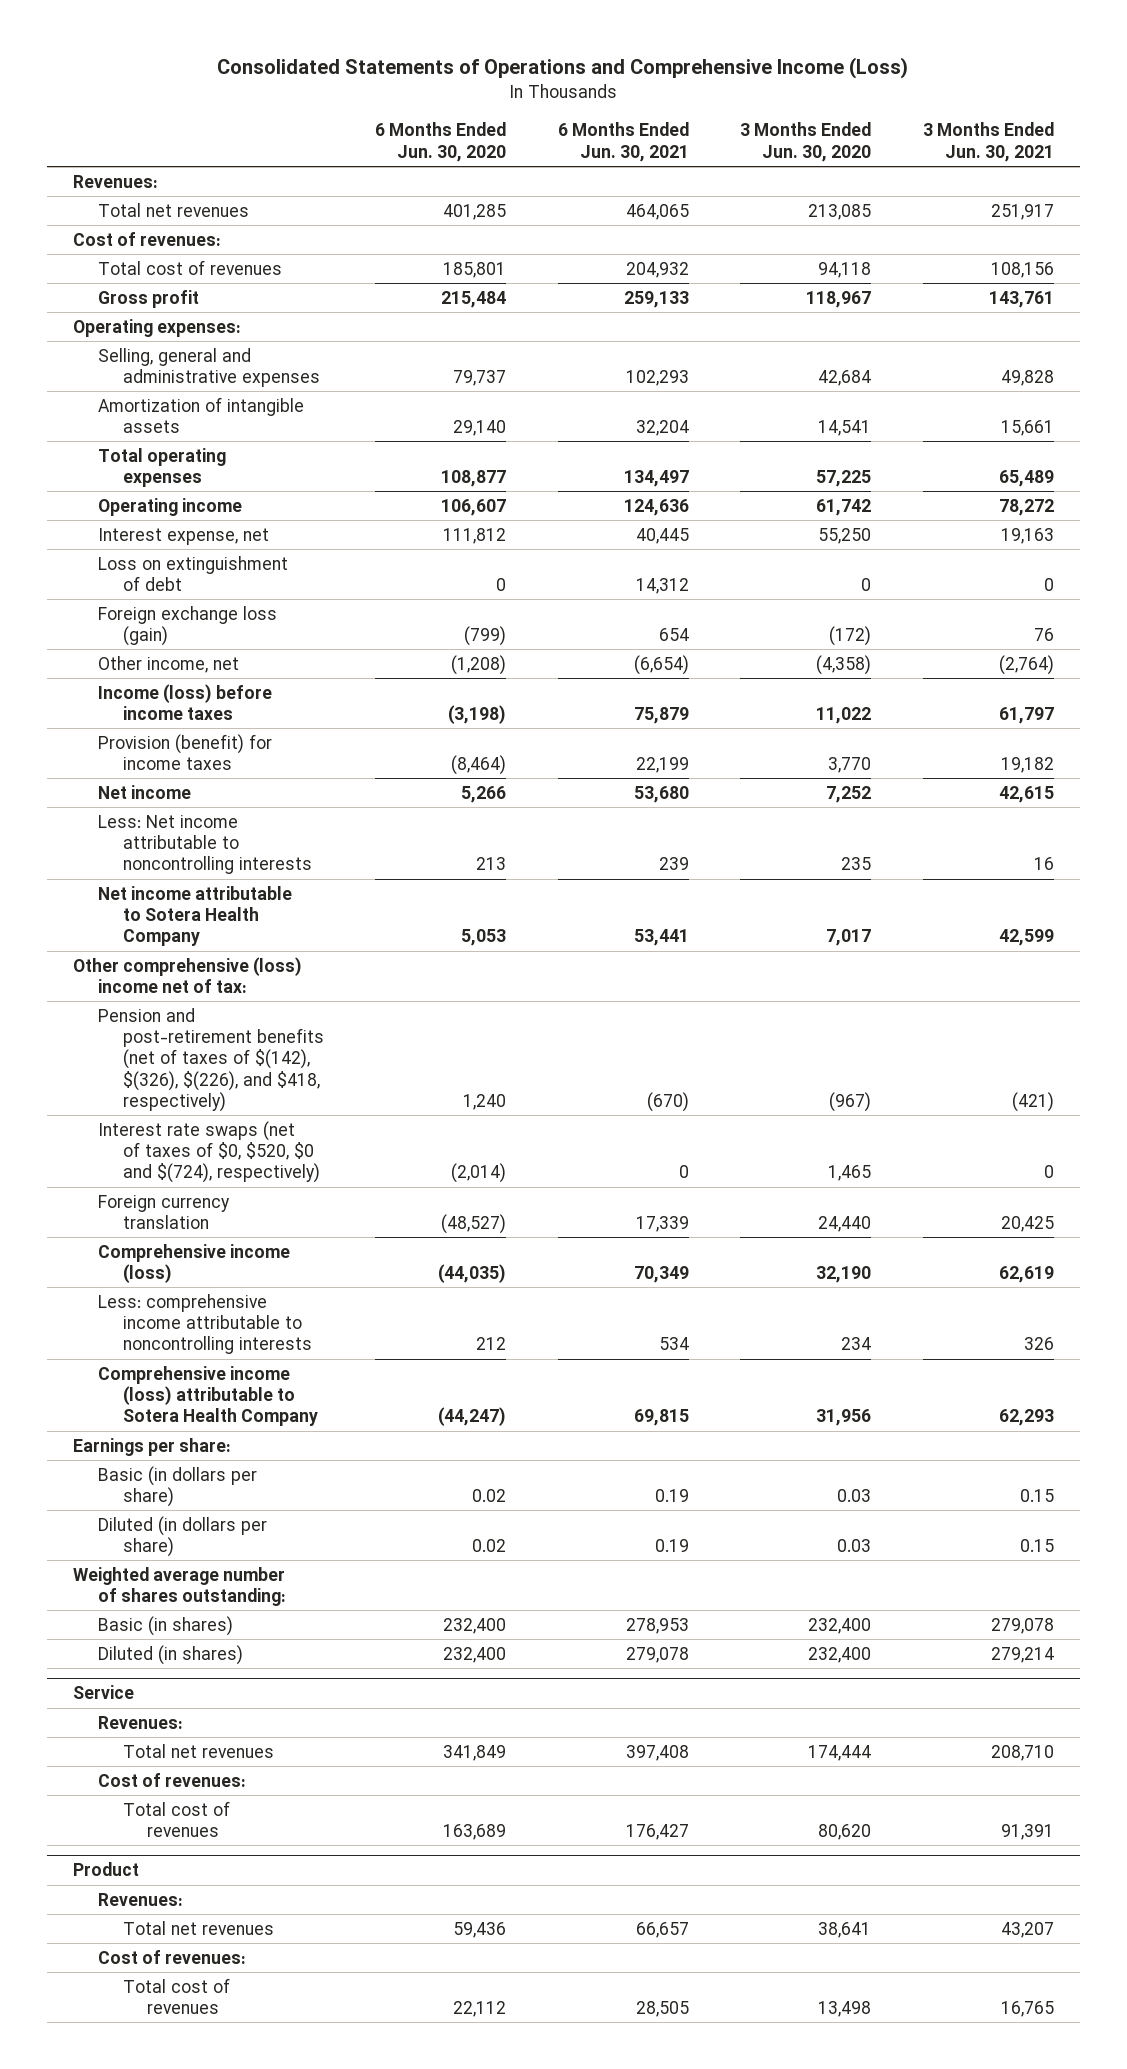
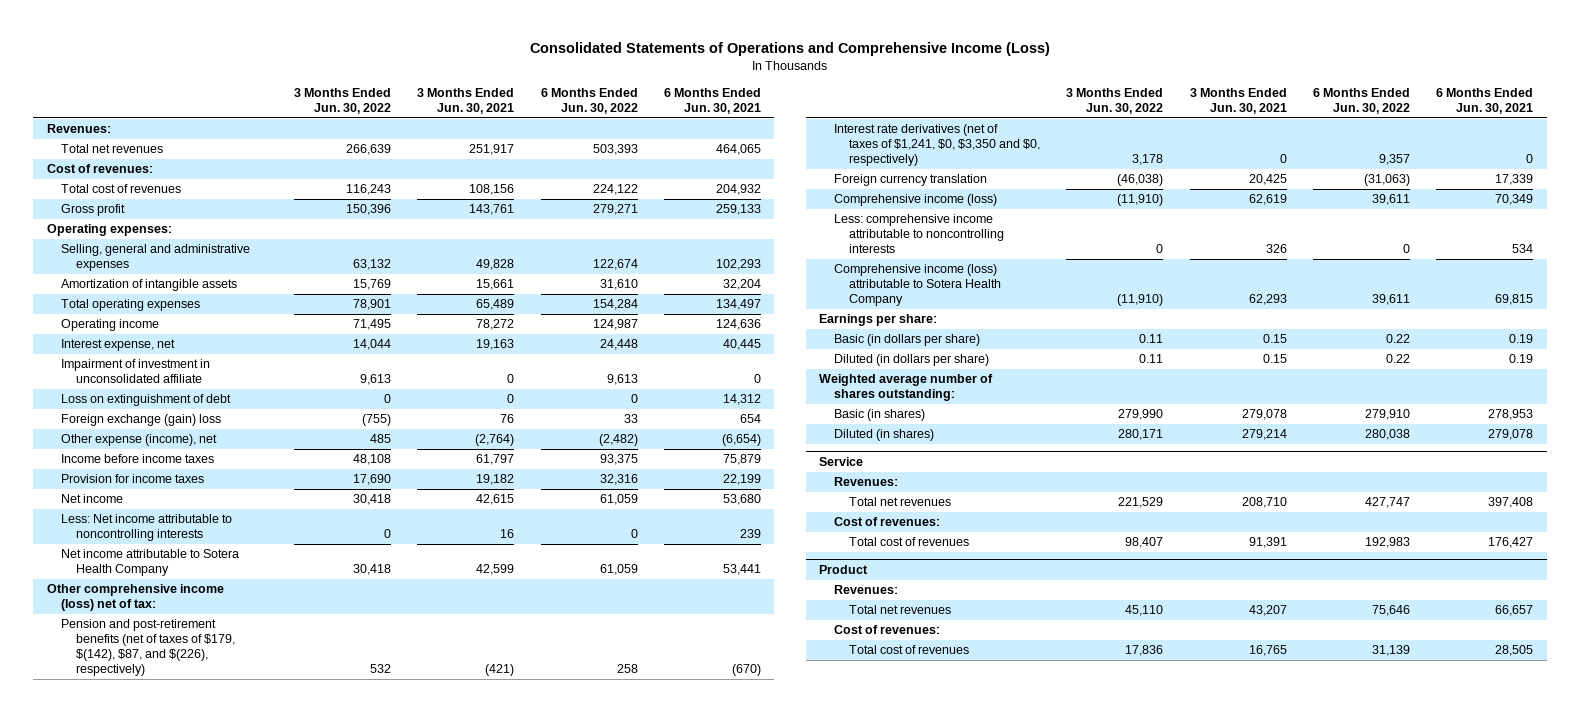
- | 6 Months Ended Jun. 30, 2020 | 6 Months Ended Jun. 30, 2021 | 3 Months Ended Jun. 30, 2020 | 3 Months Ended Jun. 30, 2021
+ | 3 Months Ended Jun. 30, 2022 | 3 Months Ended Jun. 30, 2021 | 6 Months Ended Jun. 30, 2022 | 6 Months Ended Jun. 30, 2021
+ Impairment of investment in unconsolidated affiliate | 9,613 | 0 | 9,613 | 0
- Foreign exchange loss (gain) | (799) | 654 | (172) | 76
- Other income, net | (1,208) | (6,654) | (4,358) | (2,764)
- Income (loss) before income taxes | (3,198) | 75,879 | 11,022 | 61,797
- Provision (benefit) for income taxes | (8,464) | 22,199 | 3,770 | 19,182
+ Foreign exchange (gain) loss | (755) | 76 | 33 | 654
+ Other expense (income), net | 485 | (2,764) | (2,482) | (6,654)
+ Income before income taxes | 48,108 | 61,797 | 93,375 | 75,879
+ Provision for income taxes | 17,690 | 19,182 | 32,316 | 22,199
- Other comprehensive (loss) income net of tax:
- Pension and post-retirement benefits (net of taxes of $(142), $(326), $(226), and $418, respectively) | 1,240 | (670) | (967) | (421)
- Interest rate swaps (net of taxes of $0, $520, $0 and $(724), respectively) | (2,014) | 0 | 1,465 | 0
+ Other comprehensive income (loss) net of tax:
+ Pension and post-retirement benefits (net of taxes of $179, $(142), $87, and $(226), respectively) | 532 | (421) | 258 | (670)
+ Interest rate derivatives (net of taxes of $1,241, $0, $3,350 and $0, respectively) | 3,178 | 0 | 9,357 | 0

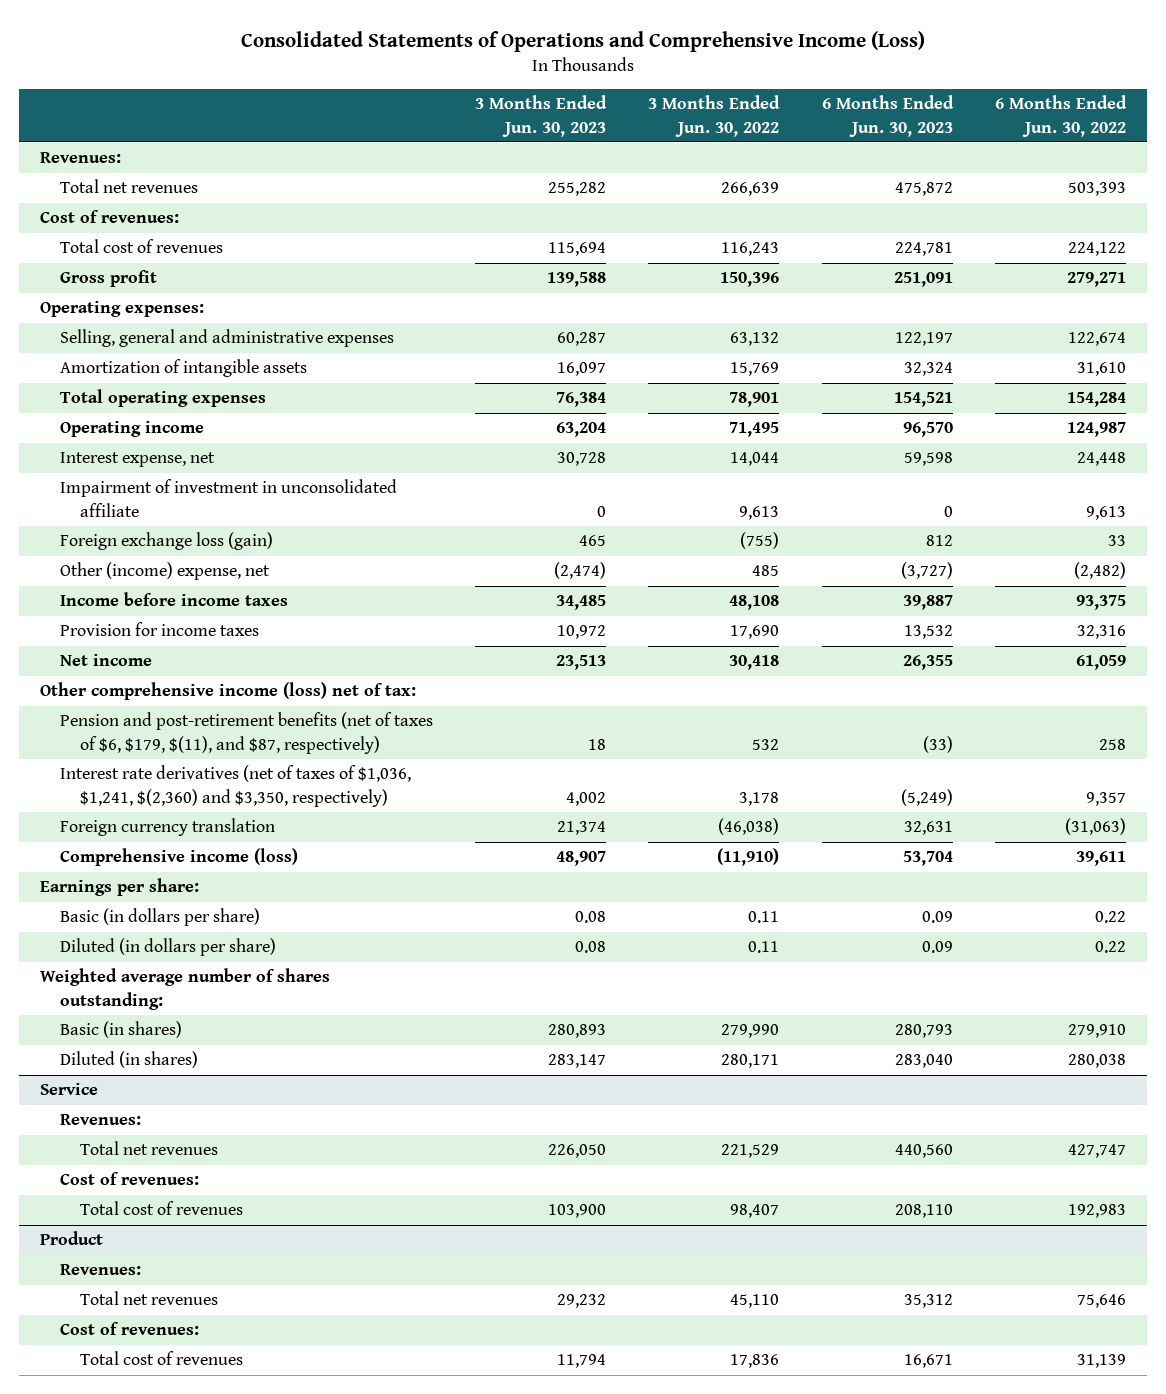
- | 3 Months Ended Jun. 30, 2022 | 3 Months Ended Jun. 30, 2021 | 6 Months Ended Jun. 30, 2022 | 6 Months Ended Jun. 30, 2021
+ | 3 Months Ended Jun. 30, 2023 | 3 Months Ended Jun. 30, 2022 | 6 Months Ended Jun. 30, 2023 | 6 Months Ended Jun. 30, 2022
- Loss on extinguishment of debt | 0 | 0 | 0 | 14,312
- Foreign exchange (gain) loss | (755) | 76 | 33 | 654
- Other expense (income), net | 485 | (2,764) | (2,482) | (6,654)
+ Foreign exchange loss (gain) | 465 | (755) | 812 | 33
+ Other (income) expense, net | (2,474) | 485 | (3,727) | (2,482)
- Less: Net income attributable to noncontrolling interests | 0 | 16 | 0 | 239
- Net income attributable to Sotera Health Company | 30,418 | 42,599 | 61,059 | 53,441
- Pension and post-retirement benefits (net of taxes of $179, $(142), $87, and $(226), respectively) | 532 | (421) | 258 | (670)
- Interest rate derivatives (net of taxes of $1,241, $0, $3,350 and $0, respectively) | 3,178 | 0 | 9,357 | 0
+ Pension and post-retirement benefits (net of taxes of $6, $179, $(11), and $87, respectively) | 18 | 532 | (33) | 258
+ Interest rate derivatives (net of taxes of $1,036, $1,241, $(2,360) and $3,350, respectively) | 4,002 | 3,178 | (5,249) | 9,357
- Less: comprehensive income attributable to noncontrolling interests | 0 | 326 | 0 | 534
- Comprehensive income (loss) attributable to Sotera Health Company | (11,910) | 62,293 | 39,611 | 69,815

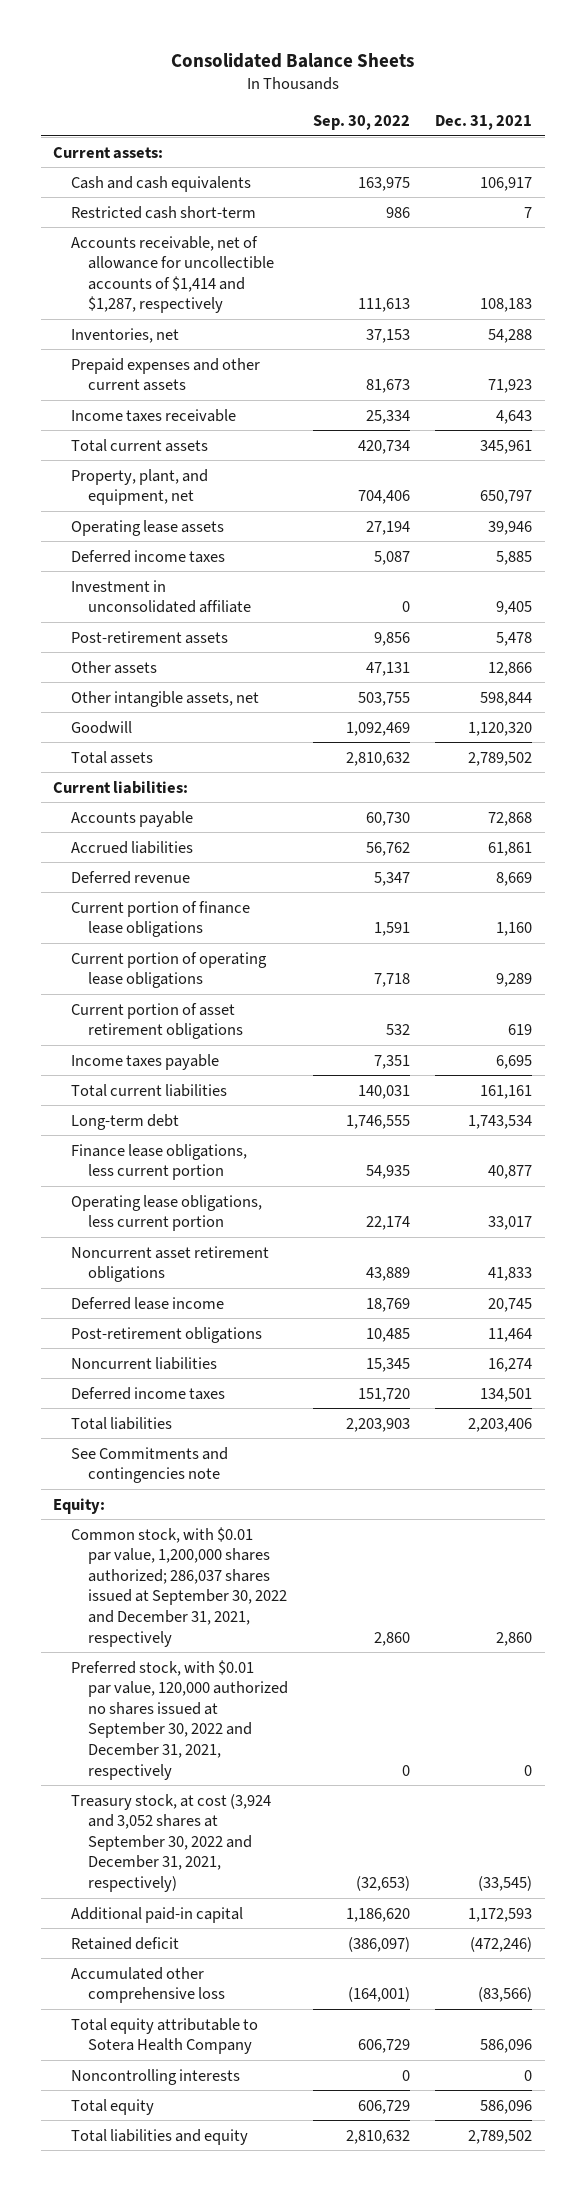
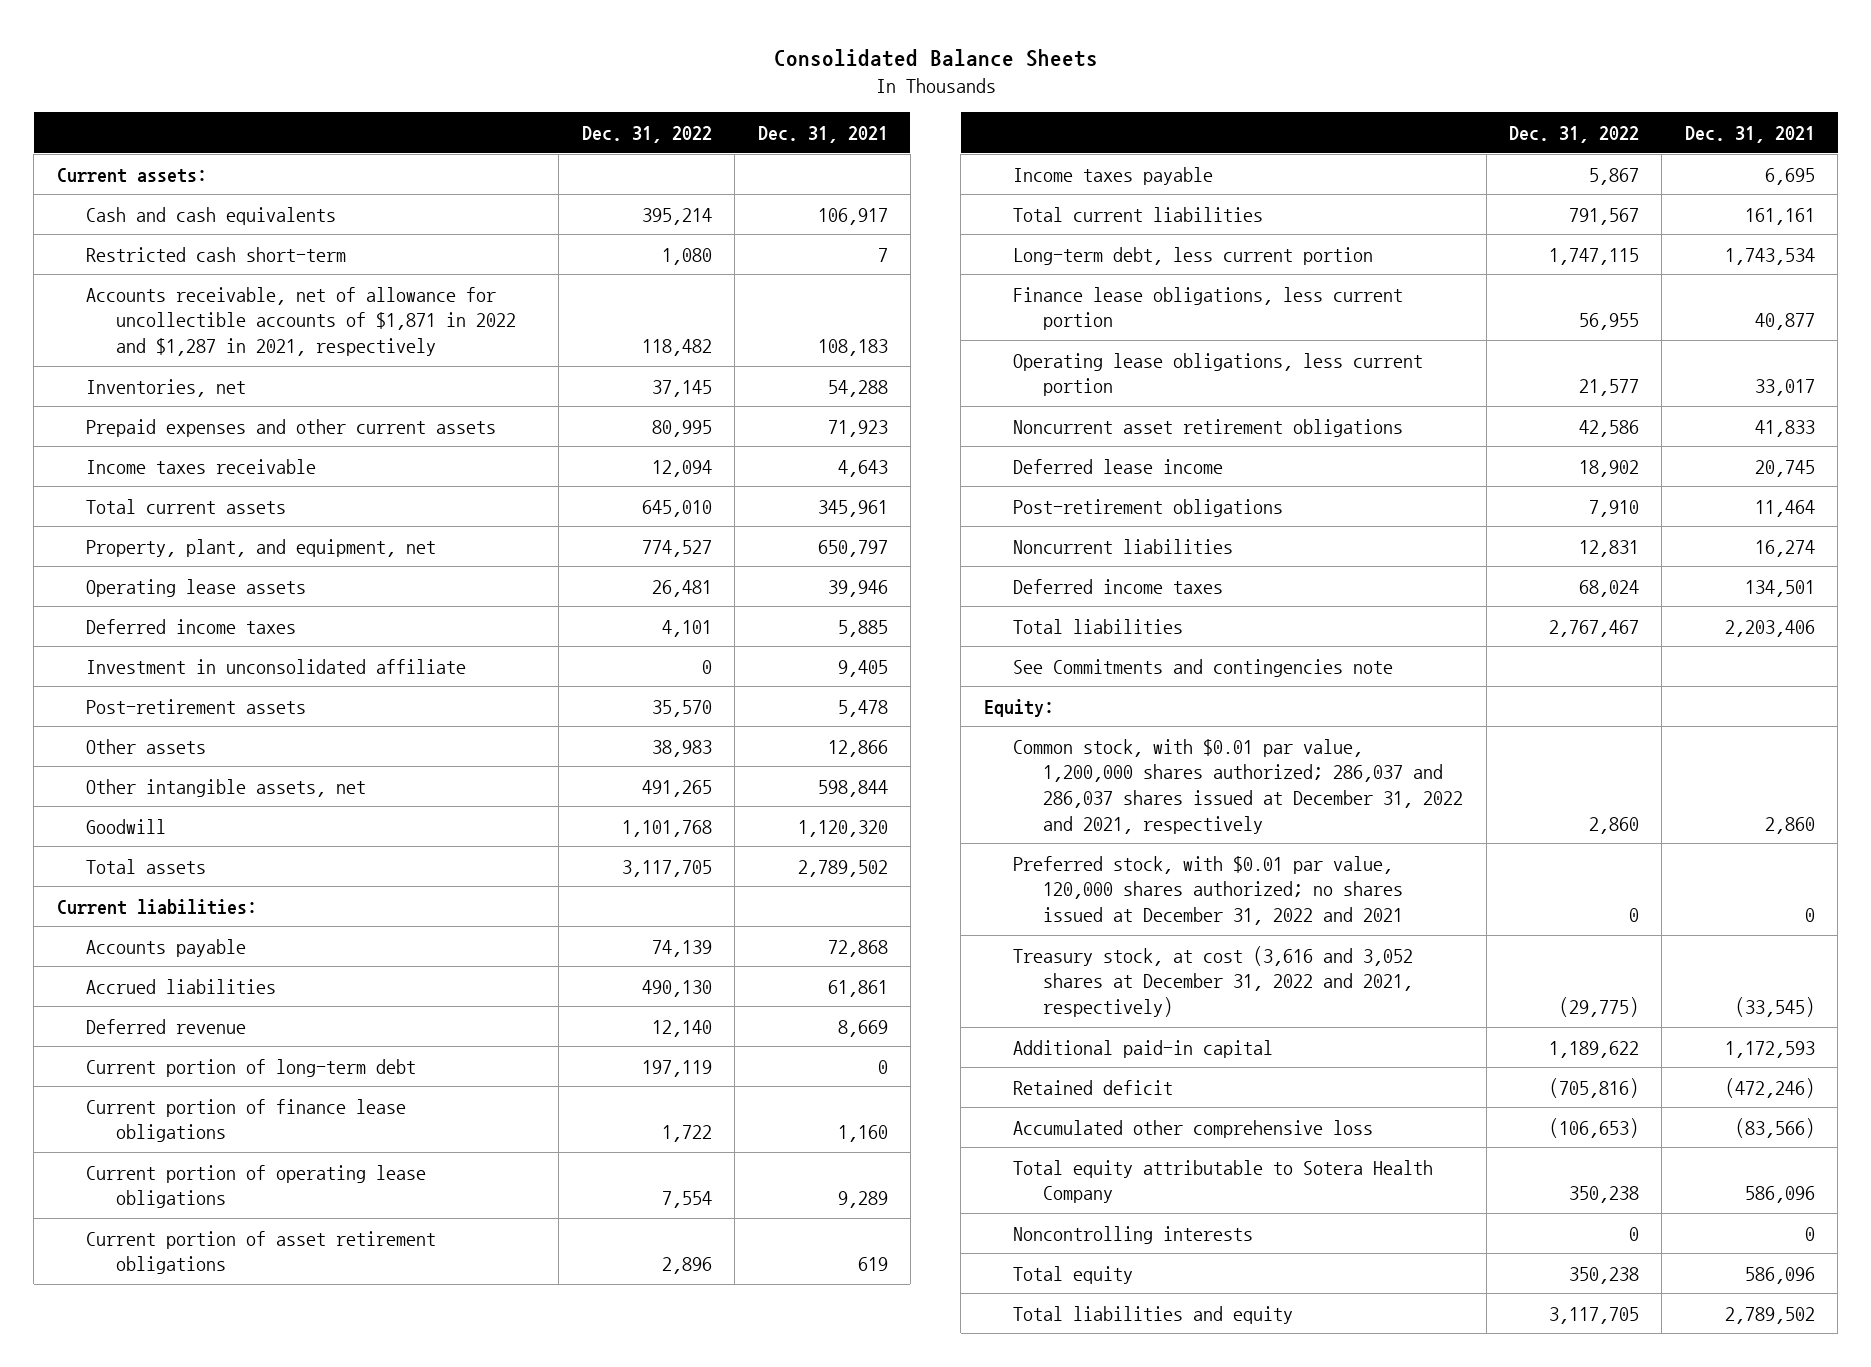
- | Sep. 30, 2022 | Dec. 31, 2021
+ | Dec. 31, 2022 | Dec. 31, 2021
- Accounts receivable, net of allowance for uncollectible accounts of $1,414 and $1,287, respectively | 111,613 | 108,183
+ Accounts receivable, net of allowance for uncollectible accounts of $1,871 in 2022 and $1,287 in 2021, respectively | 118,482 | 108,183
+ Current portion of long-term debt | 197,119 | 0
- Long-term debt | 1,746,555 | 1,743,534
+ Long-term debt, less current portion | 1,747,115 | 1,743,534
- Common stock, with $0.01 par value, 1,200,000 shares authorized; 286,037 shares issued at September 30, 2022 and December 31, 2021, respectively | 2,860 | 2,860
- Preferred stock, with $0.01 par value, 120,000 authorized no shares issued at September 30, 2022 and December 31, 2021, respectively | 0 | 0
- Treasury stock, at cost (3,924 and 3,052 shares at September 30, 2022 and December 31, 2021, respectively) | (32,653) | (33,545)
+ Common stock, with $0.01 par value, 1,200,000 shares authorized; 286,037 and 286,037 shares issued at December 31, 2022 and 2021, respectively | 2,860 | 2,860
+ Preferred stock, with $0.01 par value, 120,000 shares authorized; no shares issued at December 31, 2022 and 2021 | 0 | 0
+ Treasury stock, at cost (3,616 and 3,052 shares at December 31, 2022 and 2021, respectively) | (29,775) | (33,545)

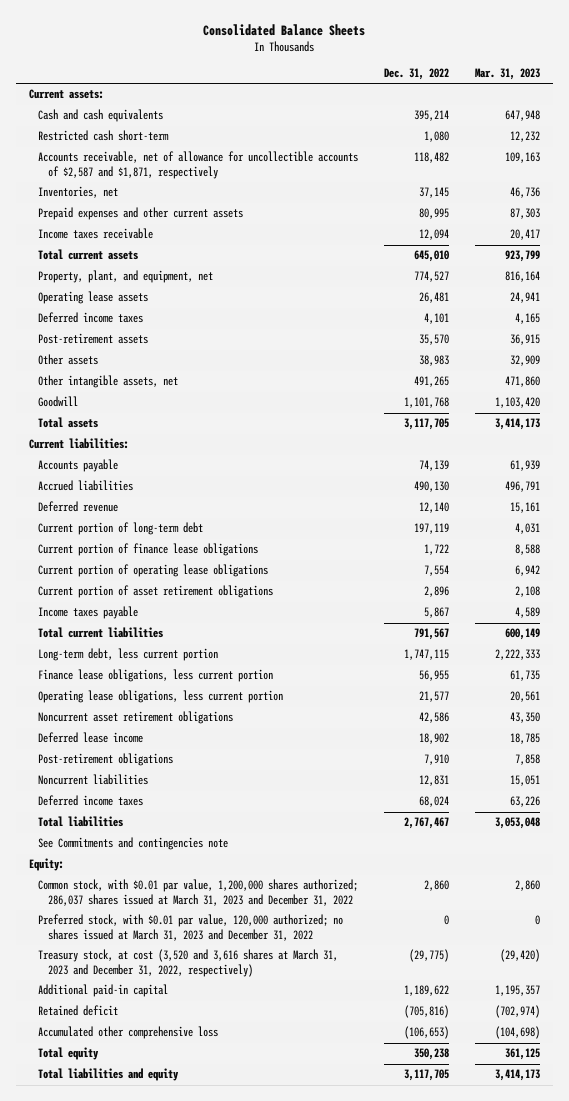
- | Dec. 31, 2022 | Dec. 31, 2021
+ | Dec. 31, 2022 | Mar. 31, 2023
- Accounts receivable, net of allowance for uncollectible accounts of $1,871 in 2022 and $1,287 in 2021, respectively | 118,482 | 108,183
+ Accounts receivable, net of allowance for uncollectible accounts of $2,587 and $1,871, respectively | 118,482 | 109,163
- Investment in unconsolidated affiliate | 0 | 9,405
- Common stock, with $0.01 par value, 1,200,000 shares authorized; 286,037 and 286,037 shares issued at December 31, 2022 and 2021, respectively | 2,860 | 2,860
- Preferred stock, with $0.01 par value, 120,000 shares authorized; no shares issued at December 31, 2022 and 2021 | 0 | 0
- Treasury stock, at cost (3,616 and 3,052 shares at December 31, 2022 and 2021, respectively) | (29,775) | (33,545)
+ Common stock, with $0.01 par value, 1,200,000 shares authorized; 286,037 shares issued at March 31, 2023 and December 31, 2022 | 2,860 | 2,860
+ Preferred stock, with $0.01 par value, 120,000 authorized; no shares issued at March 31, 2023 and December 31, 2022 | 0 | 0
+ Treasury stock, at cost (3,520 and 3,616 shares at March 31, 2023 and December 31, 2022, respectively) | (29,775) | (29,420)
- Total equity attributable to Sotera Health Company | 350,238 | 586,096
- Noncontrolling interests | 0 | 0

